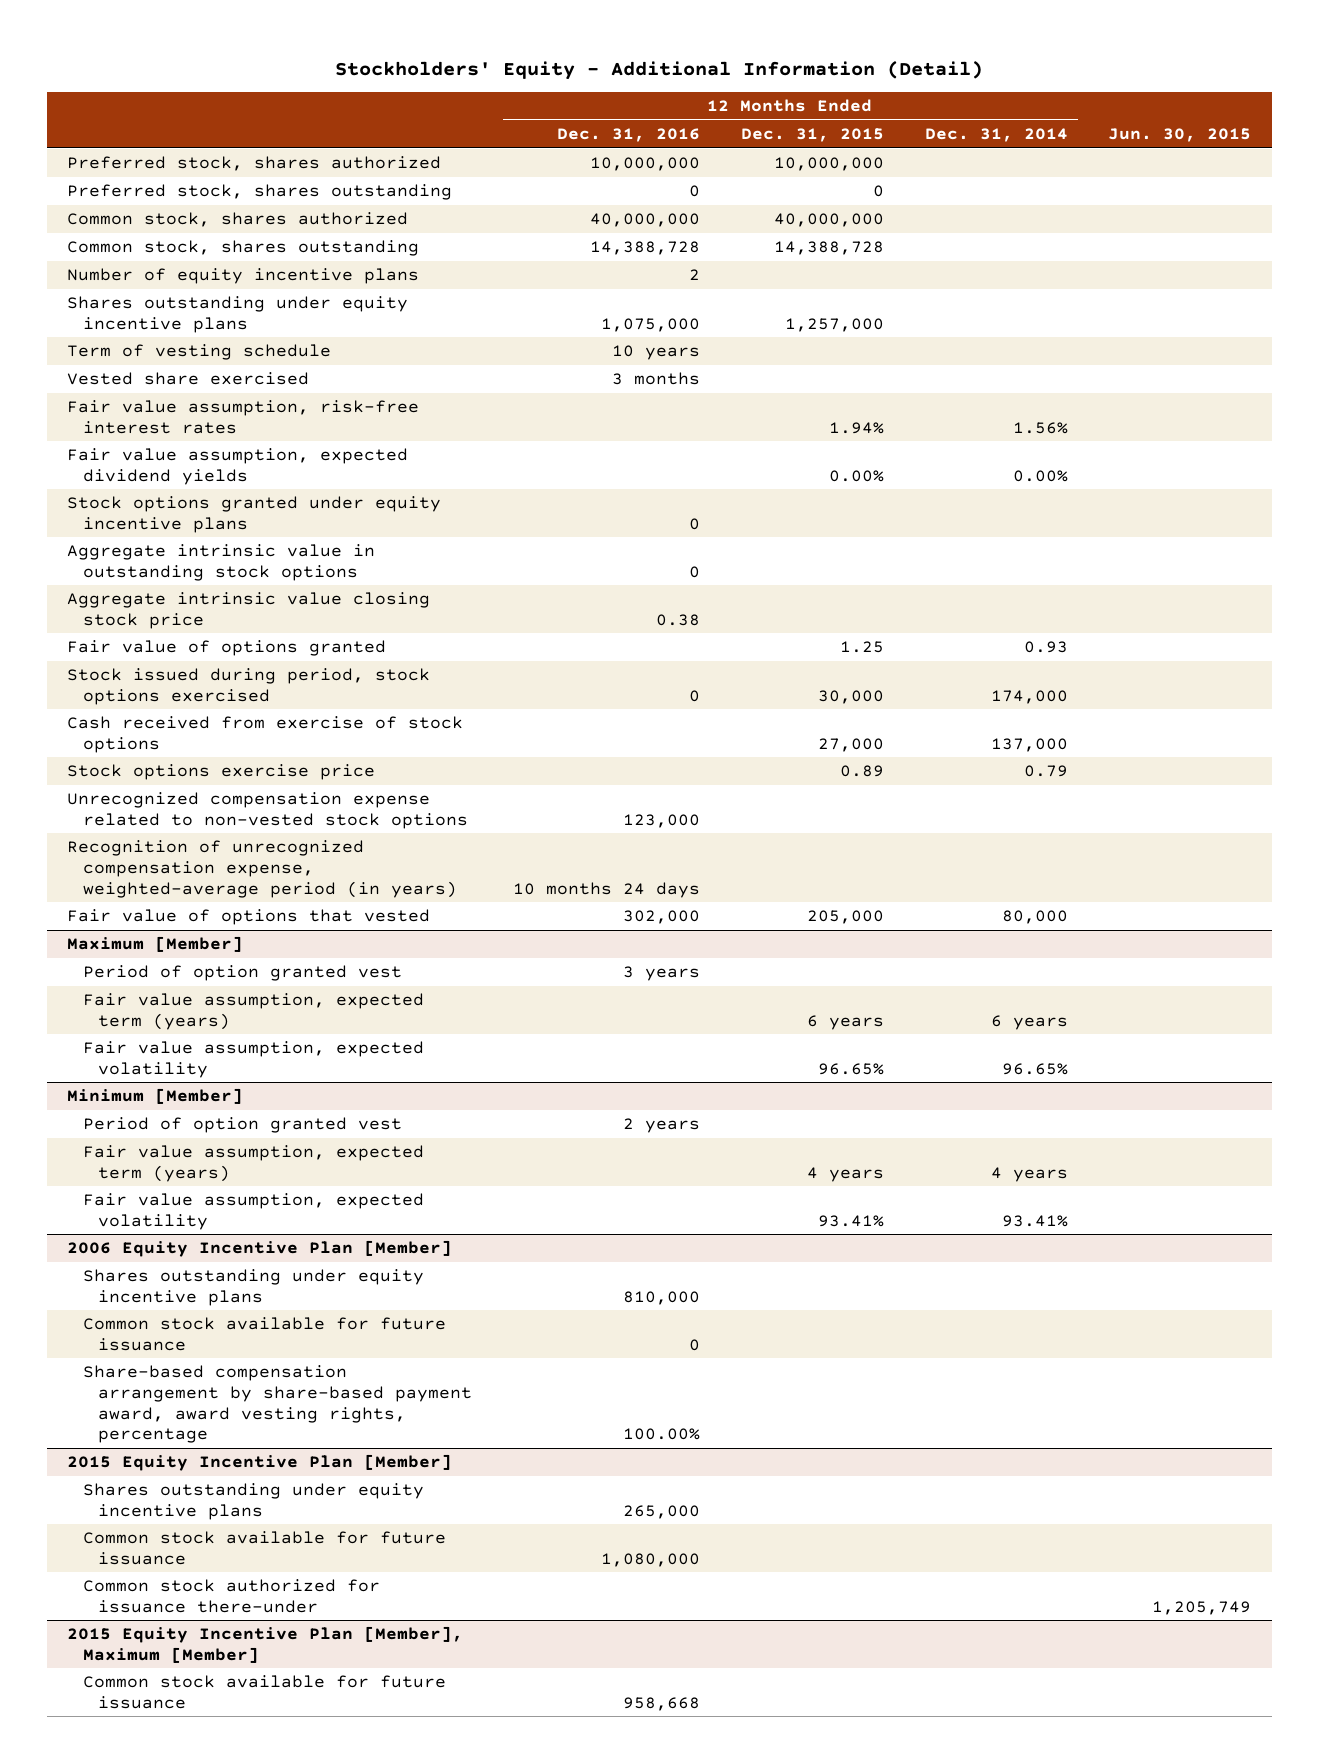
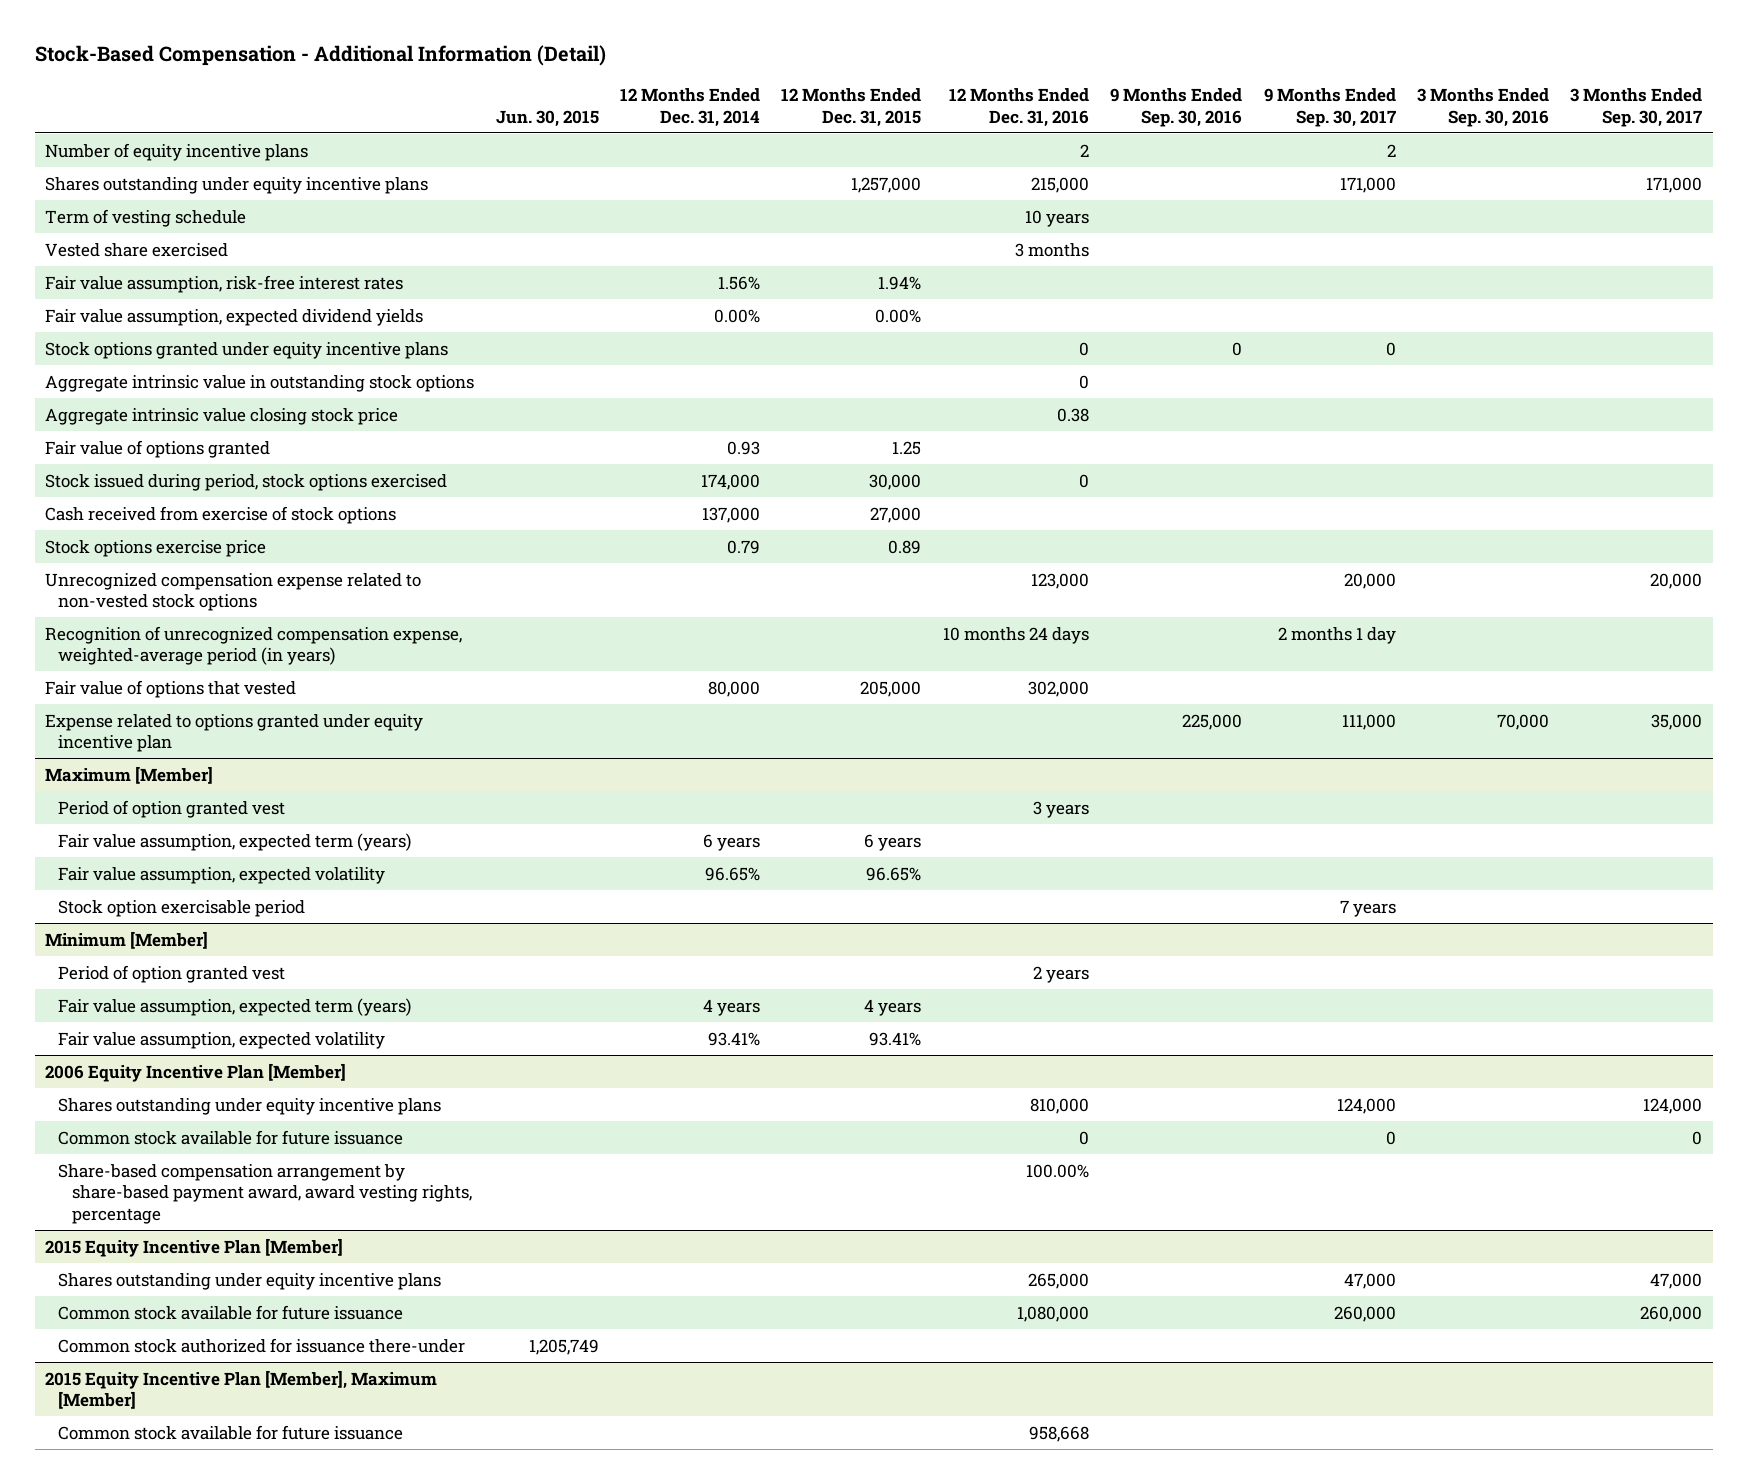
- Stockholders' Equity - Additional Information (Detail)
+ Stock-Based Compensation - Additional Information (Detail)
- | 12 Months Ended Dec. 31, 2016 | 12 Months Ended Dec. 31, 2015 | 12 Months Ended Dec. 31, 2014 | Jun. 30, 2015
+ | Jun. 30, 2015 | 12 Months Ended Dec. 31, 2014 | 12 Months Ended Dec. 31, 2015 | 12 Months Ended Dec. 31, 2016 | 9 Months Ended Sep. 30, 2016 | 9 Months Ended Sep. 30, 2017 | 3 Months Ended Sep. 30, 2016 | 3 Months Ended Sep. 30, 2017
- Preferred stock, shares authorized | 10,000,000 | 10,000,000 | |
- Preferred stock, shares outstanding | 0 | 0 | |
- Common stock, shares authorized | 40,000,000 | 40,000,000 | |
- Common stock, shares outstanding | 14,388,728 | 14,388,728 | |
- Shares outstanding under equity incentive plans | 1,075,000 | 1,257,000 | |
+ Shares outstanding under equity incentive plans | | | 1,257,000 | 215,000 | | 171,000 | | 171,000
+ Expense related to options granted under equity incentive plan | | | | | 225,000 | 111,000 | 70,000 | 35,000
@ Maximum [Member]
+ Stock option exercisable period | | | | | | 7 years | |

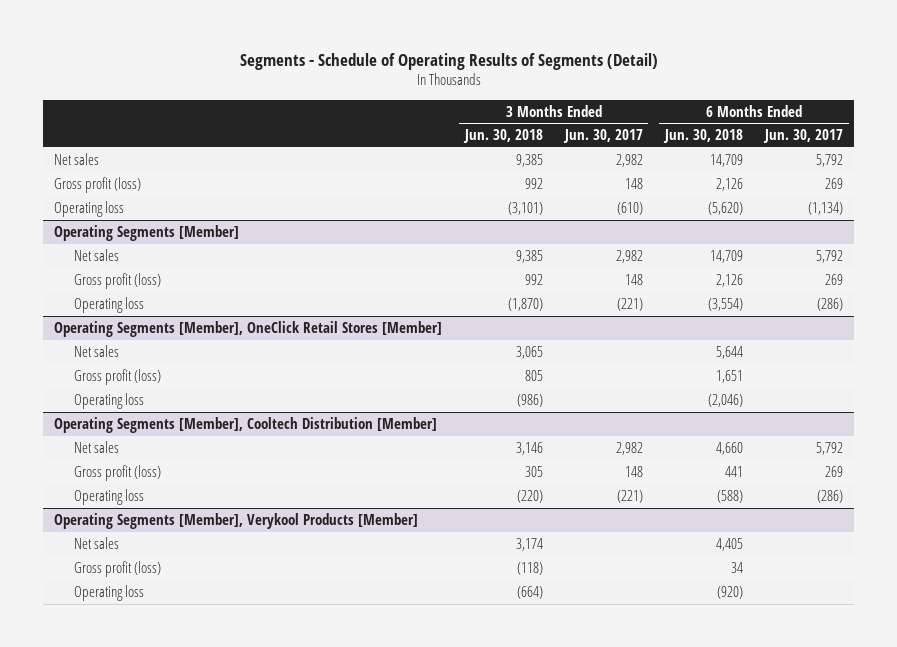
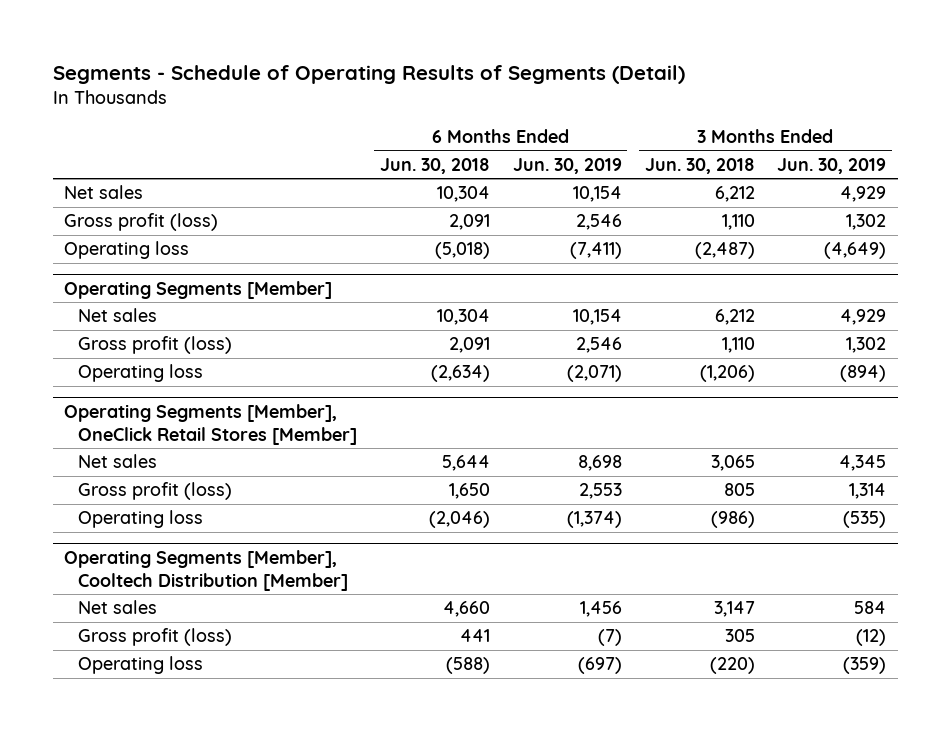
- | 3 Months Ended Jun. 30, 2018 | 3 Months Ended Jun. 30, 2017 | 6 Months Ended Jun. 30, 2018 | 6 Months Ended Jun. 30, 2017
+ | 6 Months Ended Jun. 30, 2018 | 6 Months Ended Jun. 30, 2019 | 3 Months Ended Jun. 30, 2018 | 3 Months Ended Jun. 30, 2019
- Net sales | 9,385 | 2,982 | 14,709 | 5,792
- Gross profit (loss) | 992 | 148 | 2,126 | 269
- Operating loss | (3,101) | (610) | (5,620) | (1,134)
+ Net sales | 10,304 | 10,154 | 6,212 | 4,929
+ Gross profit (loss) | 2,091 | 2,546 | 1,110 | 1,302
+ Operating loss | (5,018) | (7,411) | (2,487) | (4,649)
@ Operating Segments [Member]
- Net sales | 9,385 | 2,982 | 14,709 | 5,792
- Gross profit (loss) | 992 | 148 | 2,126 | 269
- Operating loss | (1,870) | (221) | (3,554) | (286)
+ Net sales | 10,304 | 10,154 | 6,212 | 4,929
+ Gross profit (loss) | 2,091 | 2,546 | 1,110 | 1,302
+ Operating loss | (2,634) | (2,071) | (1,206) | (894)
@ Operating Segments [Member], OneClick Retail Stores [Member]
- Gross profit (loss) | 805 | | 1,651 |
+ Gross profit (loss) | 1,650 | 2,553 | 805 | 1,314
@ Operating Segments [Member], Cooltech Distribution [Member]
- Net sales | 3,146 | 2,982 | 4,660 | 5,792
+ Net sales | 4,660 | 1,456 | 3,147 | 584
- Operating Segments [Member], Verykool Products [Member]
- Net sales | 3,174 | | 4,405 |
- Gross profit (loss) | (118) | | 34 |
- Operating loss | (664) | | (920) |

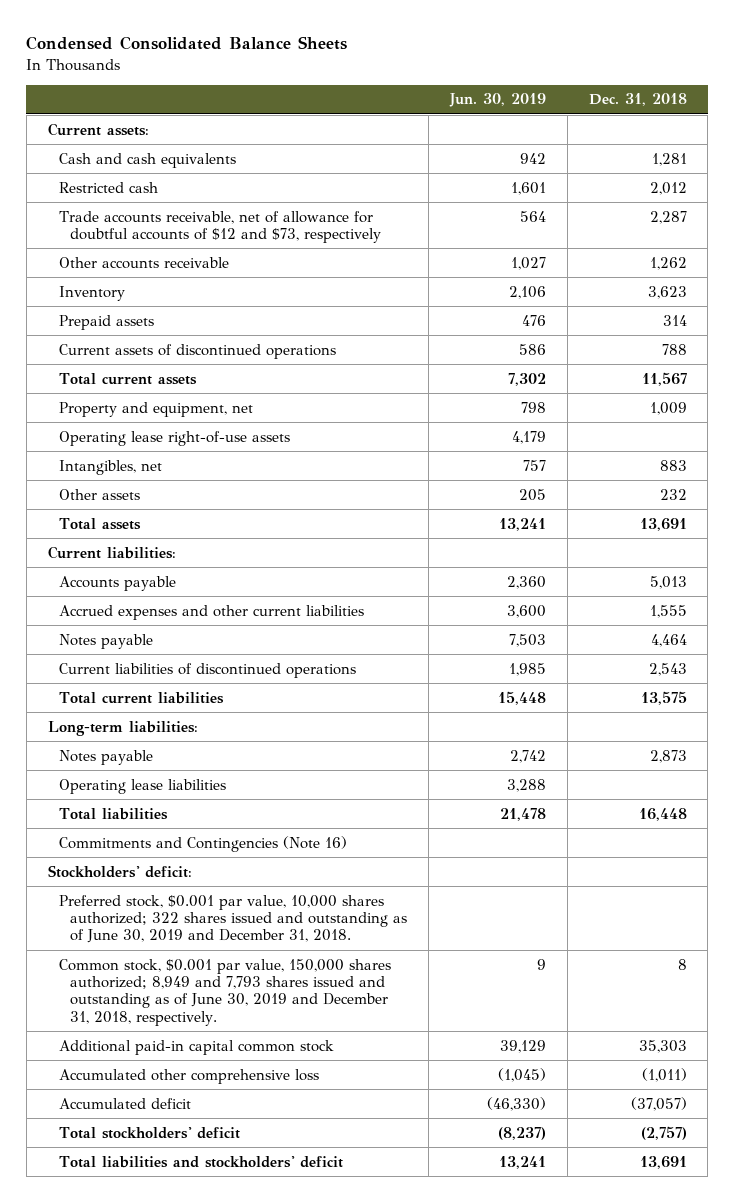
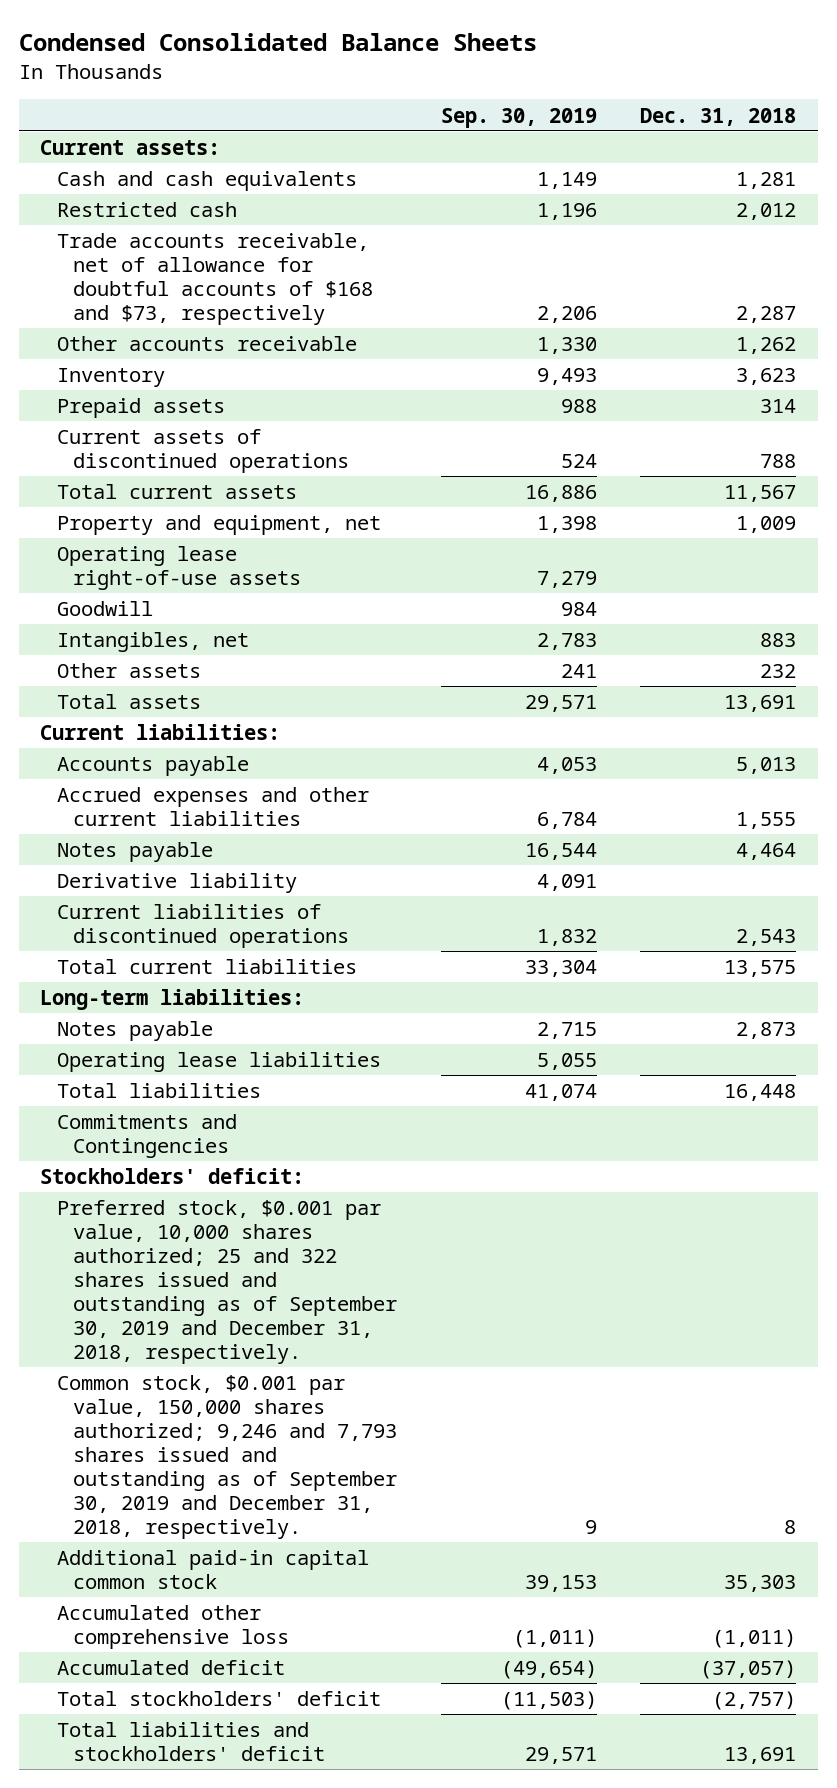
- | Jun. 30, 2019 | Dec. 31, 2018
+ | Sep. 30, 2019 | Dec. 31, 2018
- Trade accounts receivable, net of allowance for doubtful accounts of $12 and $73, respectively | 564 | 2,287
+ Trade accounts receivable, net of allowance for doubtful accounts of $168 and $73, respectively | 2,206 | 2,287
+ Goodwill | 984 |
+ Derivative liability | 4,091 |
- Commitments and Contingencies (Note 16)
+ Commitments and Contingencies
- Preferred stock, $0.001 par value, 10,000 shares authorized; 322 shares issued and outstanding as of June 30, 2019 and December 31, 2018.
- Common stock, $0.001 par value, 150,000 shares authorized; 8,949 and 7,793 shares issued and outstanding as of June 30, 2019 and December 31, 2018, respectively. | 9 | 8
+ Preferred stock, $0.001 par value, 10,000 shares authorized; 25 and 322 shares issued and outstanding as of September 30, 2019 and December 31, 2018, respectively.
+ Common stock, $0.001 par value, 150,000 shares authorized; 9,246 and 7,793 shares issued and outstanding as of September 30, 2019 and December 31, 2018, respectively. | 9 | 8

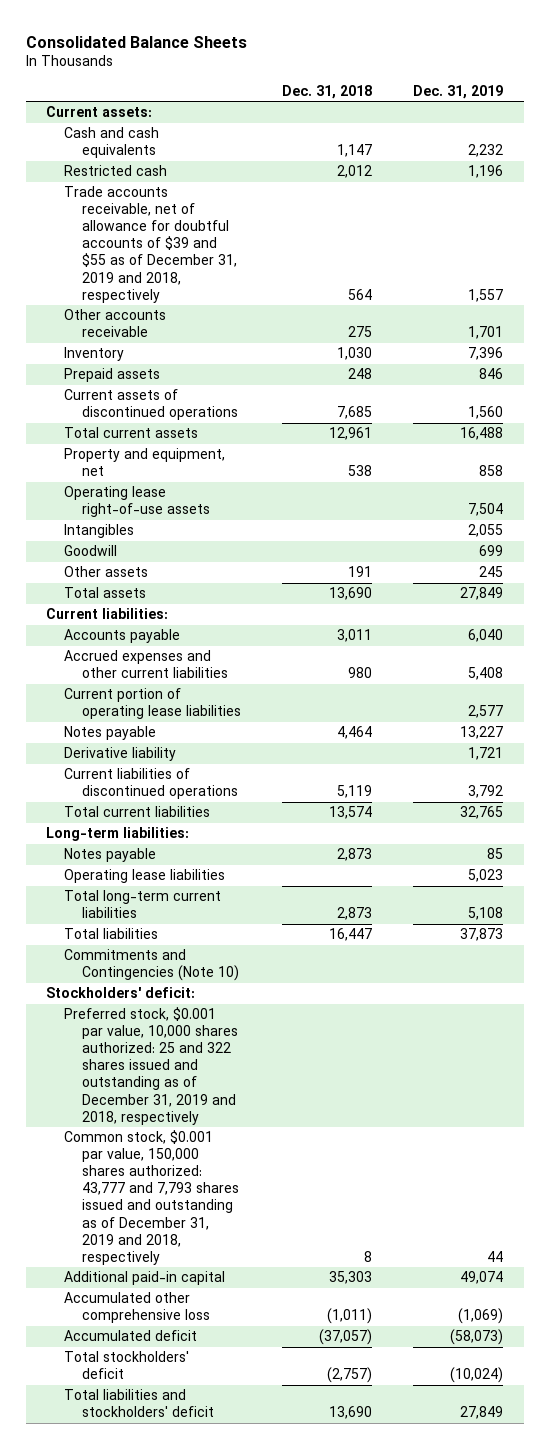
- Condensed Consolidated Balance Sheets
+ Consolidated Balance Sheets
- | Sep. 30, 2019 | Dec. 31, 2018
+ | Dec. 31, 2018 | Dec. 31, 2019
- Cash and cash equivalents | 1,149 | 1,281
+ Cash and cash equivalents | 1,147 | 2,232
- Trade accounts receivable, net of allowance for doubtful accounts of $168 and $73, respectively | 2,206 | 2,287
- Other accounts receivable | 1,330 | 1,262
- Inventory | 9,493 | 3,623
- Prepaid assets | 988 | 314
- Current assets of discontinued operations | 524 | 788
- Total current assets | 16,886 | 11,567
- Property and equipment, net | 1,398 | 1,009
+ Trade accounts receivable, net of allowance for doubtful accounts of $39 and $55 as of December 31, 2019 and 2018, respectively | 564 | 1,557
+ Other accounts receivable | 275 | 1,701
+ Inventory | 1,030 | 7,396
+ Prepaid assets | 248 | 846
+ Current assets of discontinued operations | 7,685 | 1,560
+ Total current assets | 12,961 | 16,488
+ Property and equipment, net | 538 | 858
+ Intangibles | | 2,055
- Intangibles, net | 2,783 | 883
- Other assets | 241 | 232
- Total assets | 29,571 | 13,691
+ Other assets | 191 | 245
+ Total assets | 13,690 | 27,849
- Accounts payable | 4,053 | 5,013
- Accrued expenses and other current liabilities | 6,784 | 1,555
+ Accounts payable | 3,011 | 6,040
+ Accrued expenses and other current liabilities | 980 | 5,408
+ Current portion of operating lease liabilities | | 2,577
- Current liabilities of discontinued operations | 1,832 | 2,543
- Total current liabilities | 33,304 | 13,575
+ Current liabilities of discontinued operations | 5,119 | 3,792
+ Total current liabilities | 13,574 | 32,765
- Total liabilities | 41,074 | 16,448
- Commitments and Contingencies
+ Total long-term current liabilities | 2,873 | 5,108
+ Total liabilities | 16,447 | 37,873
+ Commitments and Contingencies (Note 10)
- Preferred stock, $0.001 par value, 10,000 shares authorized; 25 and 322 shares issued and outstanding as of September 30, 2019 and December 31, 2018, respectively.
- Common stock, $0.001 par value, 150,000 shares authorized; 9,246 and 7,793 shares issued and outstanding as of September 30, 2019 and December 31, 2018, respectively. | 9 | 8
- Additional paid-in capital common stock | 39,153 | 35,303
+ Preferred stock, $0.001 par value, 10,000 shares authorized: 25 and 322 shares issued and outstanding as of December 31, 2019 and 2018, respectively
+ Common stock, $0.001 par value, 150,000 shares authorized: 43,777 and 7,793 shares issued and outstanding as of December 31, 2019 and 2018, respectively | 8 | 44
+ Additional paid-in capital | 35,303 | 49,074
- Total liabilities and stockholders' deficit | 29,571 | 13,691
+ Total liabilities and stockholders' deficit | 13,690 | 27,849

